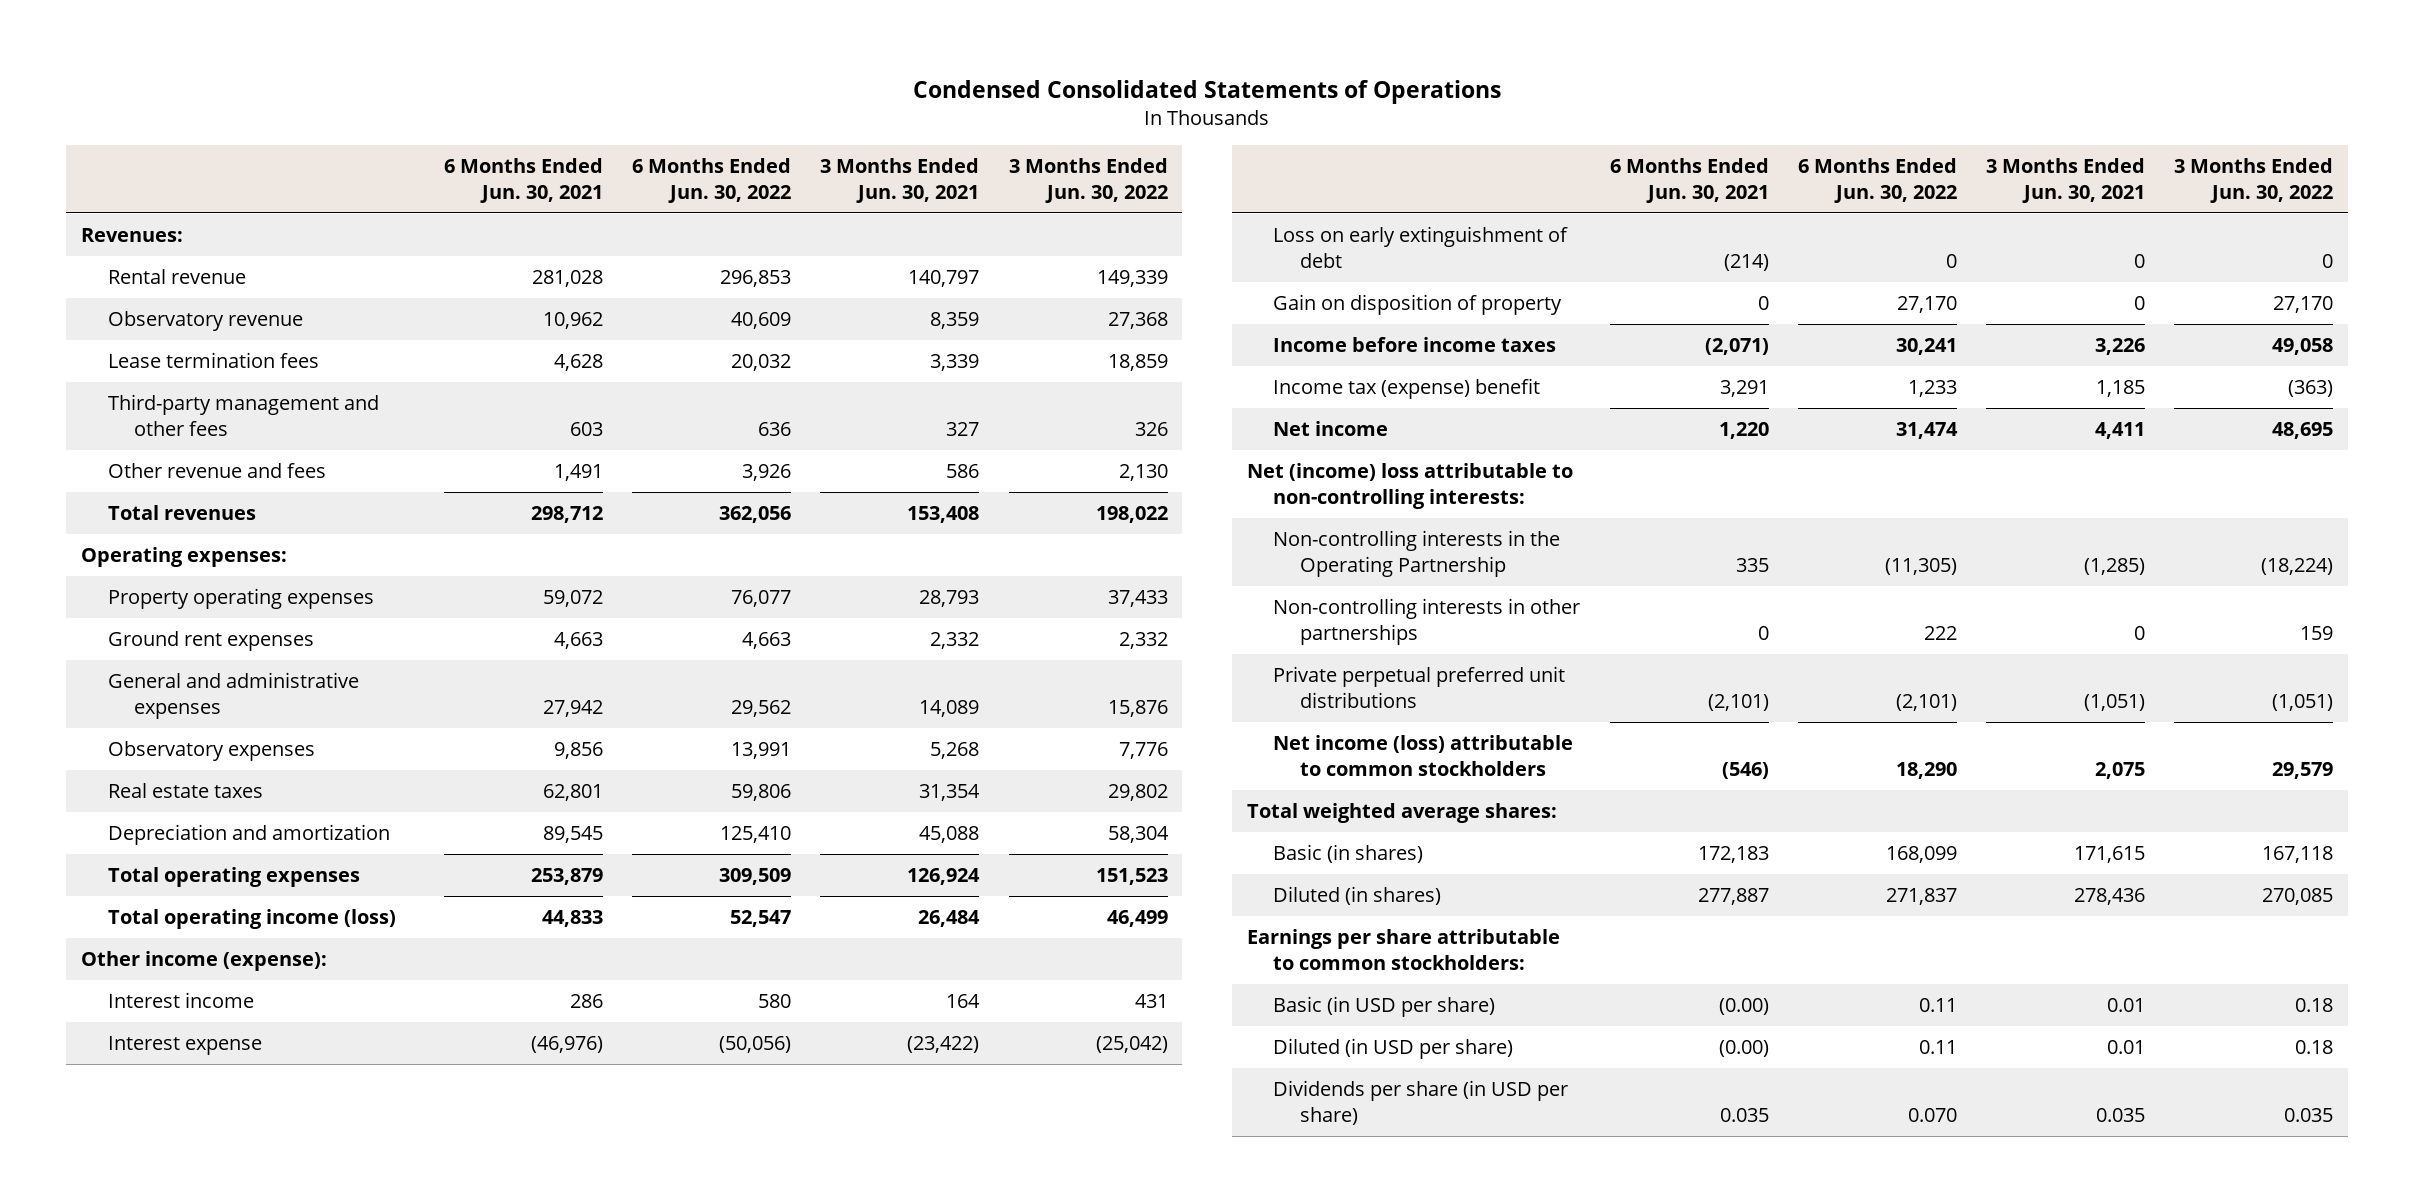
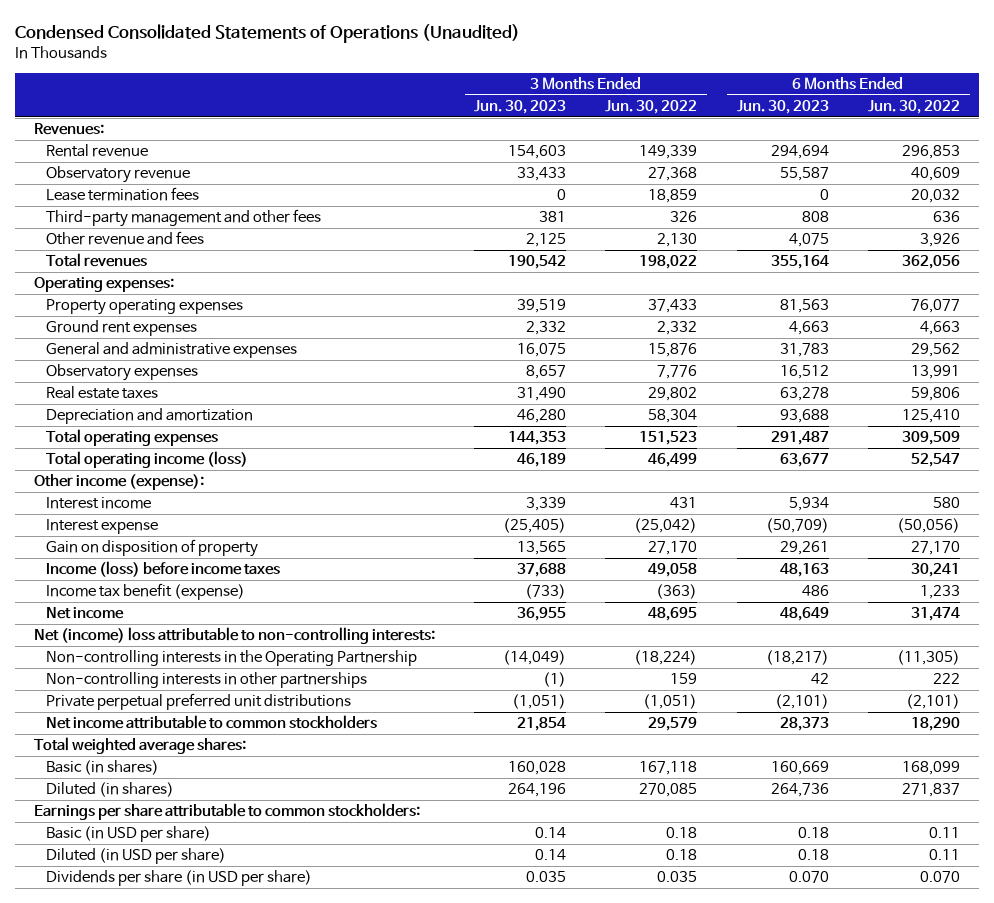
- Condensed Consolidated Statements of Operations
+ Condensed Consolidated Statements of Operations (Unaudited)
- | 6 Months Ended Jun. 30, 2021 | 6 Months Ended Jun. 30, 2022 | 3 Months Ended Jun. 30, 2021 | 3 Months Ended Jun. 30, 2022
+ | 3 Months Ended Jun. 30, 2023 | 3 Months Ended Jun. 30, 2022 | 6 Months Ended Jun. 30, 2023 | 6 Months Ended Jun. 30, 2022
- Loss on early extinguishment of debt | (214) | 0 | 0 | 0
- Income before income taxes | (2,071) | 30,241 | 3,226 | 49,058
- Income tax (expense) benefit | 3,291 | 1,233 | 1,185 | (363)
+ Income (loss) before income taxes | 37,688 | 49,058 | 48,163 | 30,241
+ Income tax benefit (expense) | (733) | (363) | 486 | 1,233
- Net income (loss) attributable to common stockholders | (546) | 18,290 | 2,075 | 29,579
+ Net income attributable to common stockholders | 21,854 | 29,579 | 28,373 | 18,290

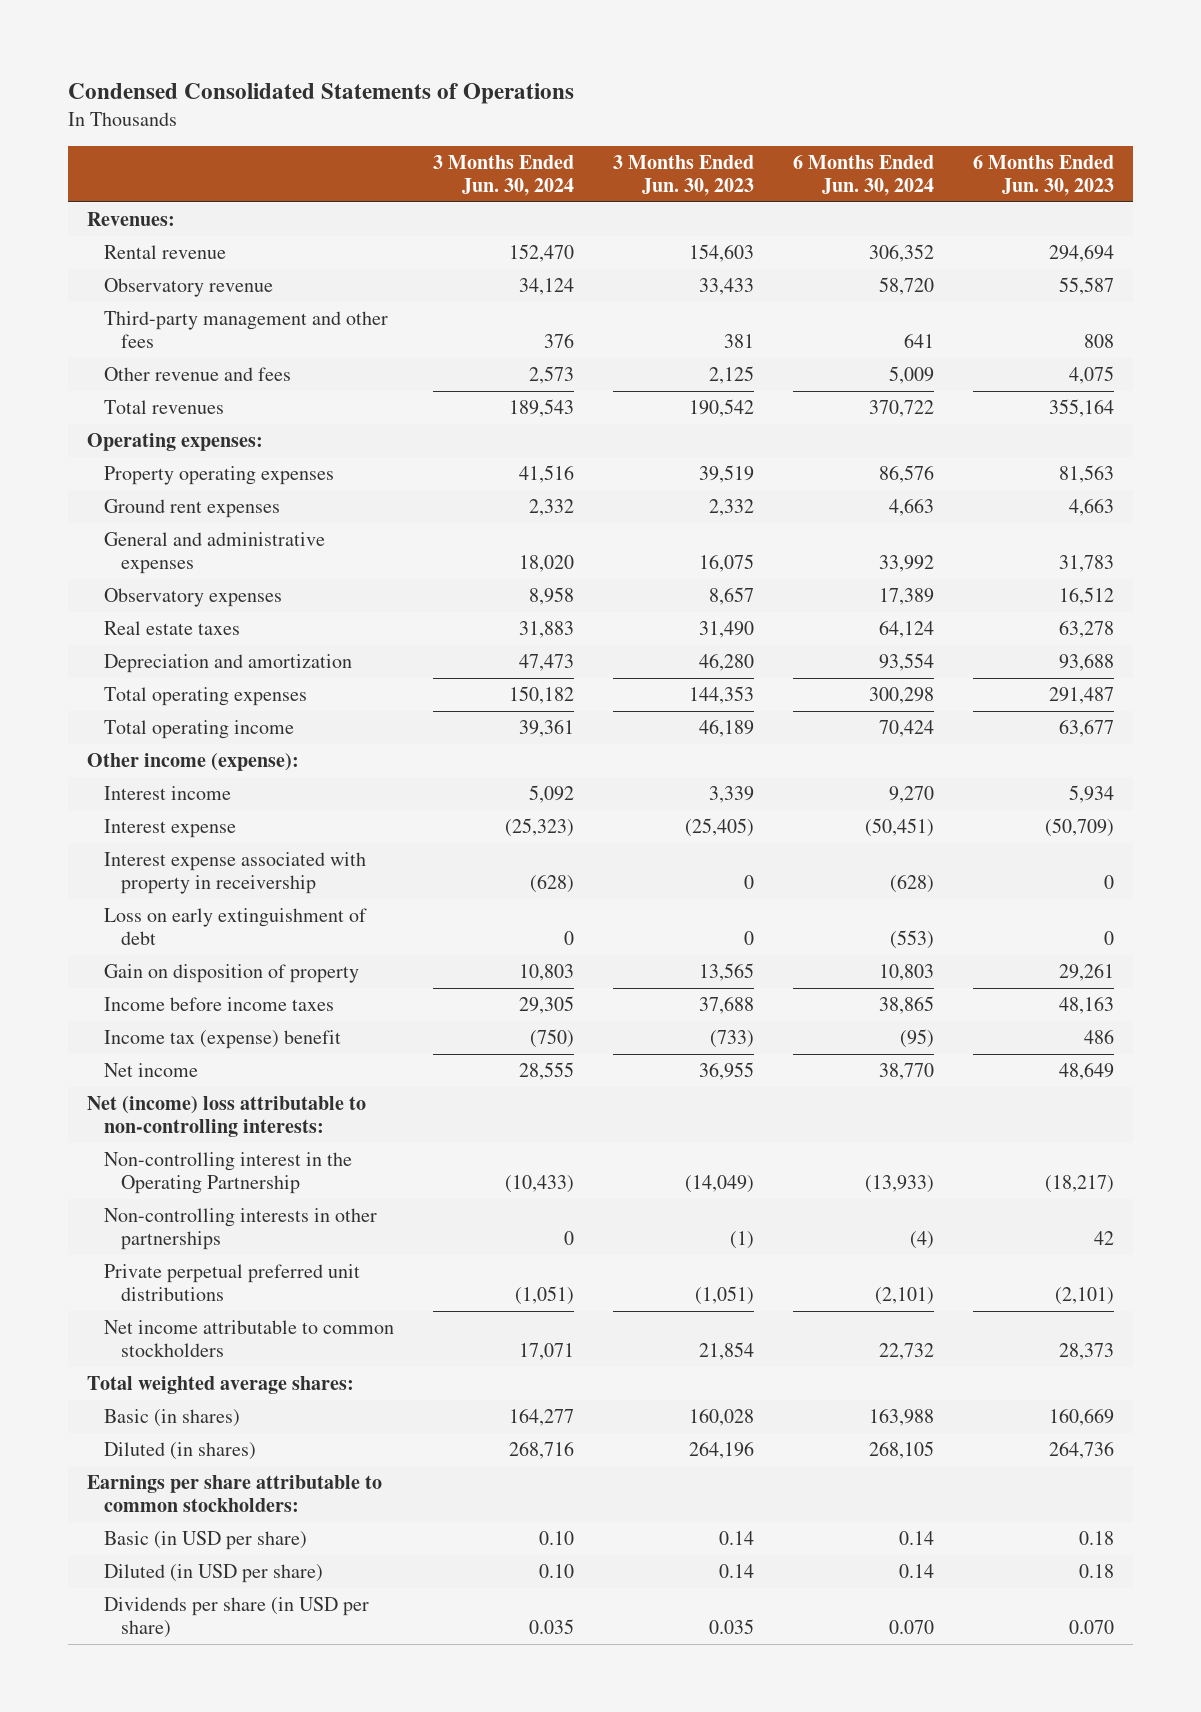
- Condensed Consolidated Statements of Operations (Unaudited)
+ Condensed Consolidated Statements of Operations
- | 3 Months Ended Jun. 30, 2023 | 3 Months Ended Jun. 30, 2022 | 6 Months Ended Jun. 30, 2023 | 6 Months Ended Jun. 30, 2022
+ | 3 Months Ended Jun. 30, 2024 | 3 Months Ended Jun. 30, 2023 | 6 Months Ended Jun. 30, 2024 | 6 Months Ended Jun. 30, 2023
- Lease termination fees | 0 | 18,859 | 0 | 20,032
- Total operating income (loss) | 46,189 | 46,499 | 63,677 | 52,547
+ Total operating income | 39,361 | 46,189 | 70,424 | 63,677
+ Interest expense associated with property in receivership | (628) | 0 | (628) | 0
+ Loss on early extinguishment of debt | 0 | 0 | (553) | 0
- Income (loss) before income taxes | 37,688 | 49,058 | 48,163 | 30,241
- Income tax benefit (expense) | (733) | (363) | 486 | 1,233
+ Income before income taxes | 29,305 | 37,688 | 38,865 | 48,163
+ Income tax (expense) benefit | (750) | (733) | (95) | 486
- Non-controlling interests in the Operating Partnership | (14,049) | (18,224) | (18,217) | (11,305)
+ Non-controlling interest in the Operating Partnership | (10,433) | (14,049) | (13,933) | (18,217)

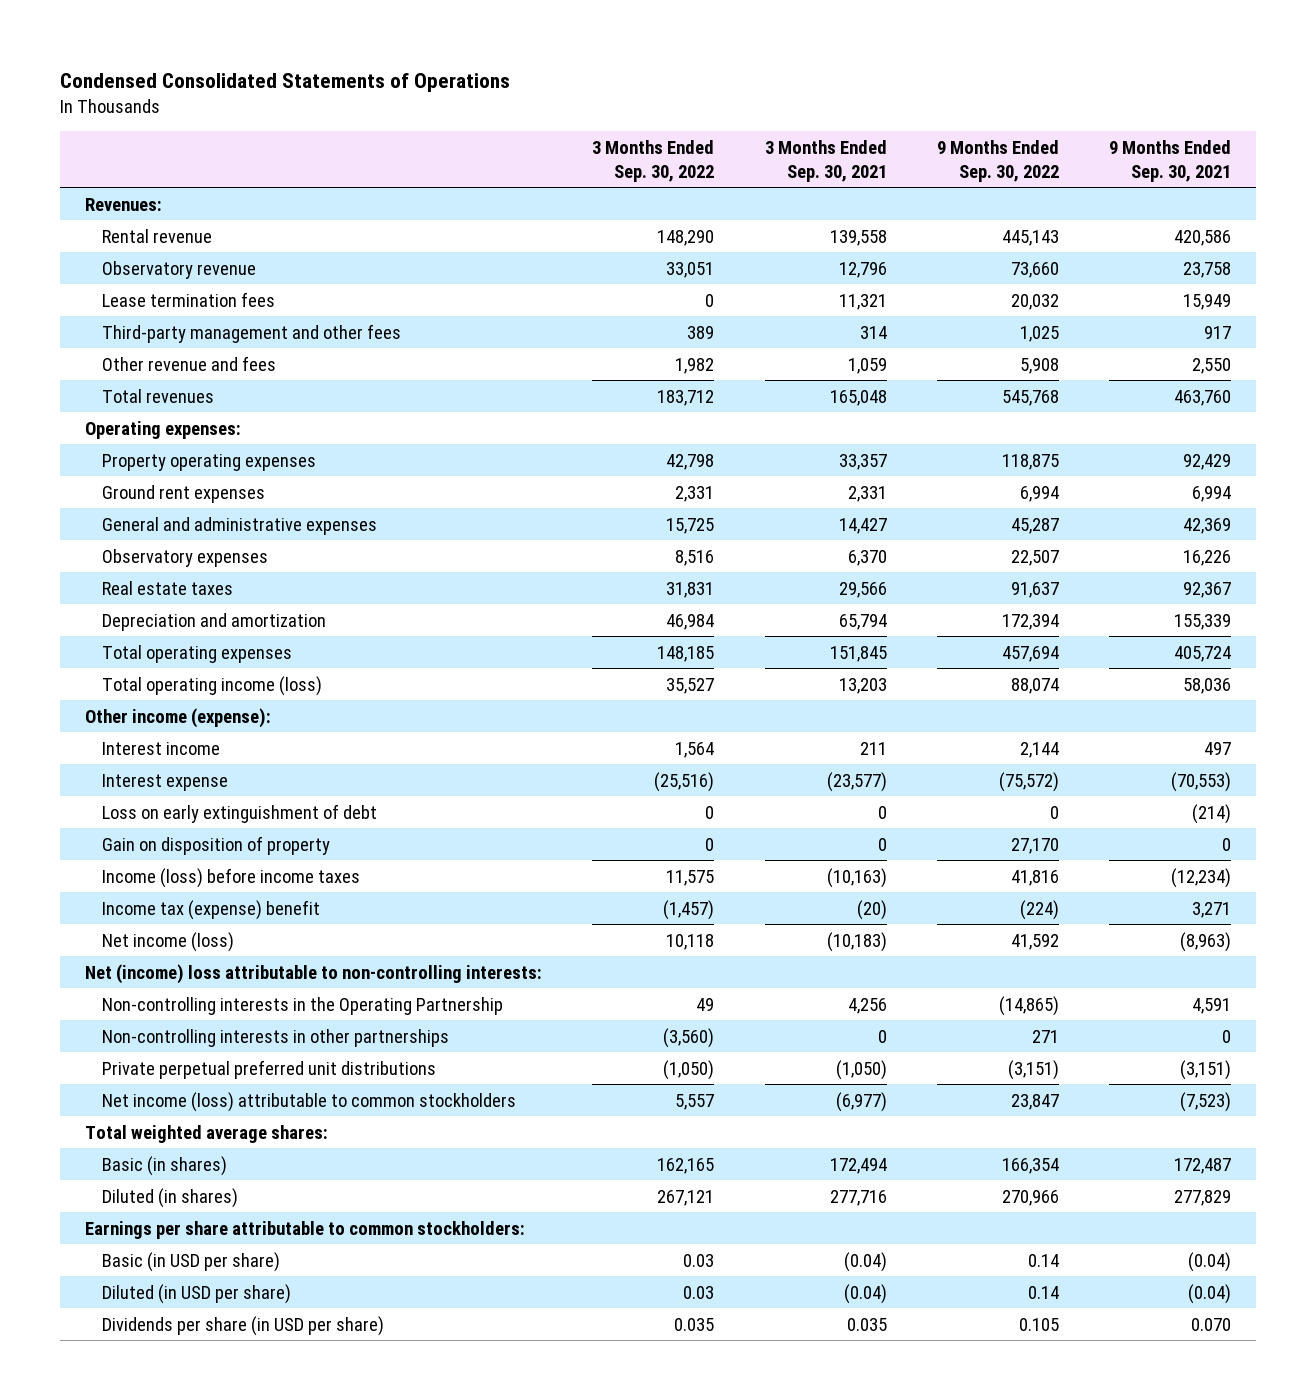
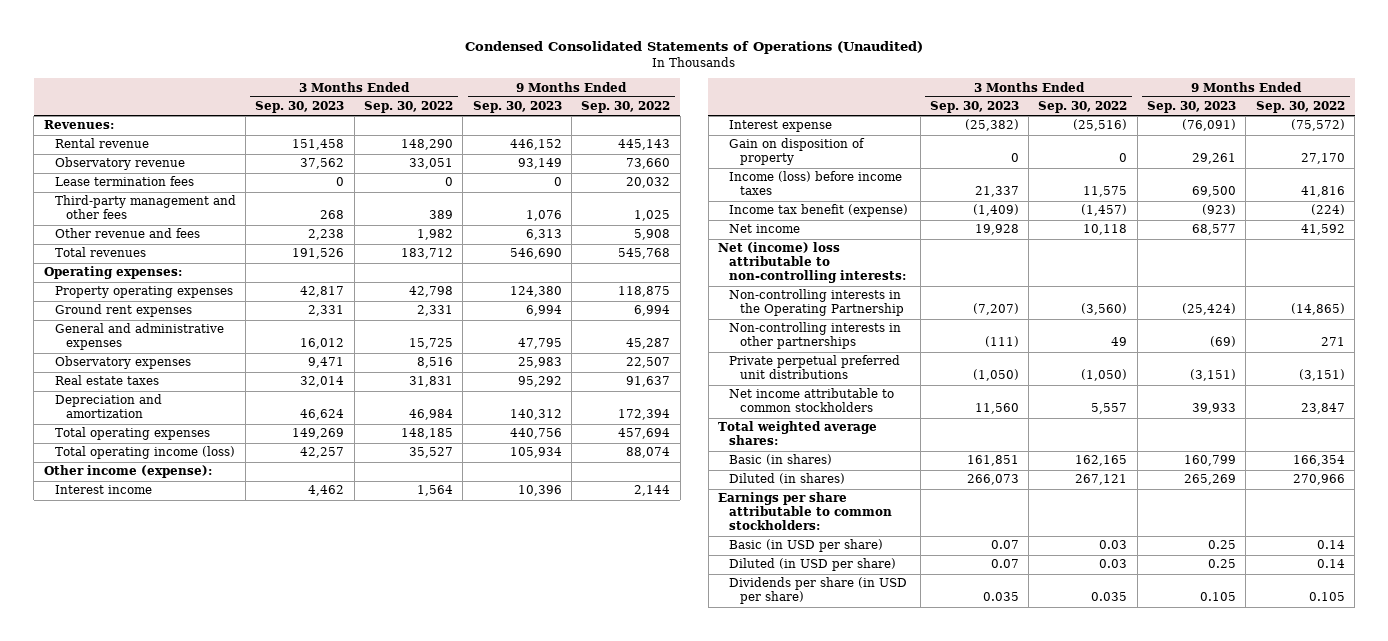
- Condensed Consolidated Statements of Operations
+ Condensed Consolidated Statements of Operations (Unaudited)
- | 3 Months Ended Sep. 30, 2022 | 3 Months Ended Sep. 30, 2021 | 9 Months Ended Sep. 30, 2022 | 9 Months Ended Sep. 30, 2021
+ | 3 Months Ended Sep. 30, 2023 | 3 Months Ended Sep. 30, 2022 | 9 Months Ended Sep. 30, 2023 | 9 Months Ended Sep. 30, 2022
- Loss on early extinguishment of debt | 0 | 0 | 0 | (214)
- Income tax (expense) benefit | (1,457) | (20) | (224) | 3,271
- Net income (loss) | 10,118 | (10,183) | 41,592 | (8,963)
+ Income tax benefit (expense) | (1,409) | (1,457) | (923) | (224)
+ Net income | 19,928 | 10,118 | 68,577 | 41,592
- Non-controlling interests in the Operating Partnership | 49 | 4,256 | (14,865) | 4,591
- Non-controlling interests in other partnerships | (3,560) | 0 | 271 | 0
+ Non-controlling interests in the Operating Partnership | (7,207) | (3,560) | (25,424) | (14,865)
+ Non-controlling interests in other partnerships | (111) | 49 | (69) | 271
- Net income (loss) attributable to common stockholders | 5,557 | (6,977) | 23,847 | (7,523)
+ Net income attributable to common stockholders | 11,560 | 5,557 | 39,933 | 23,847

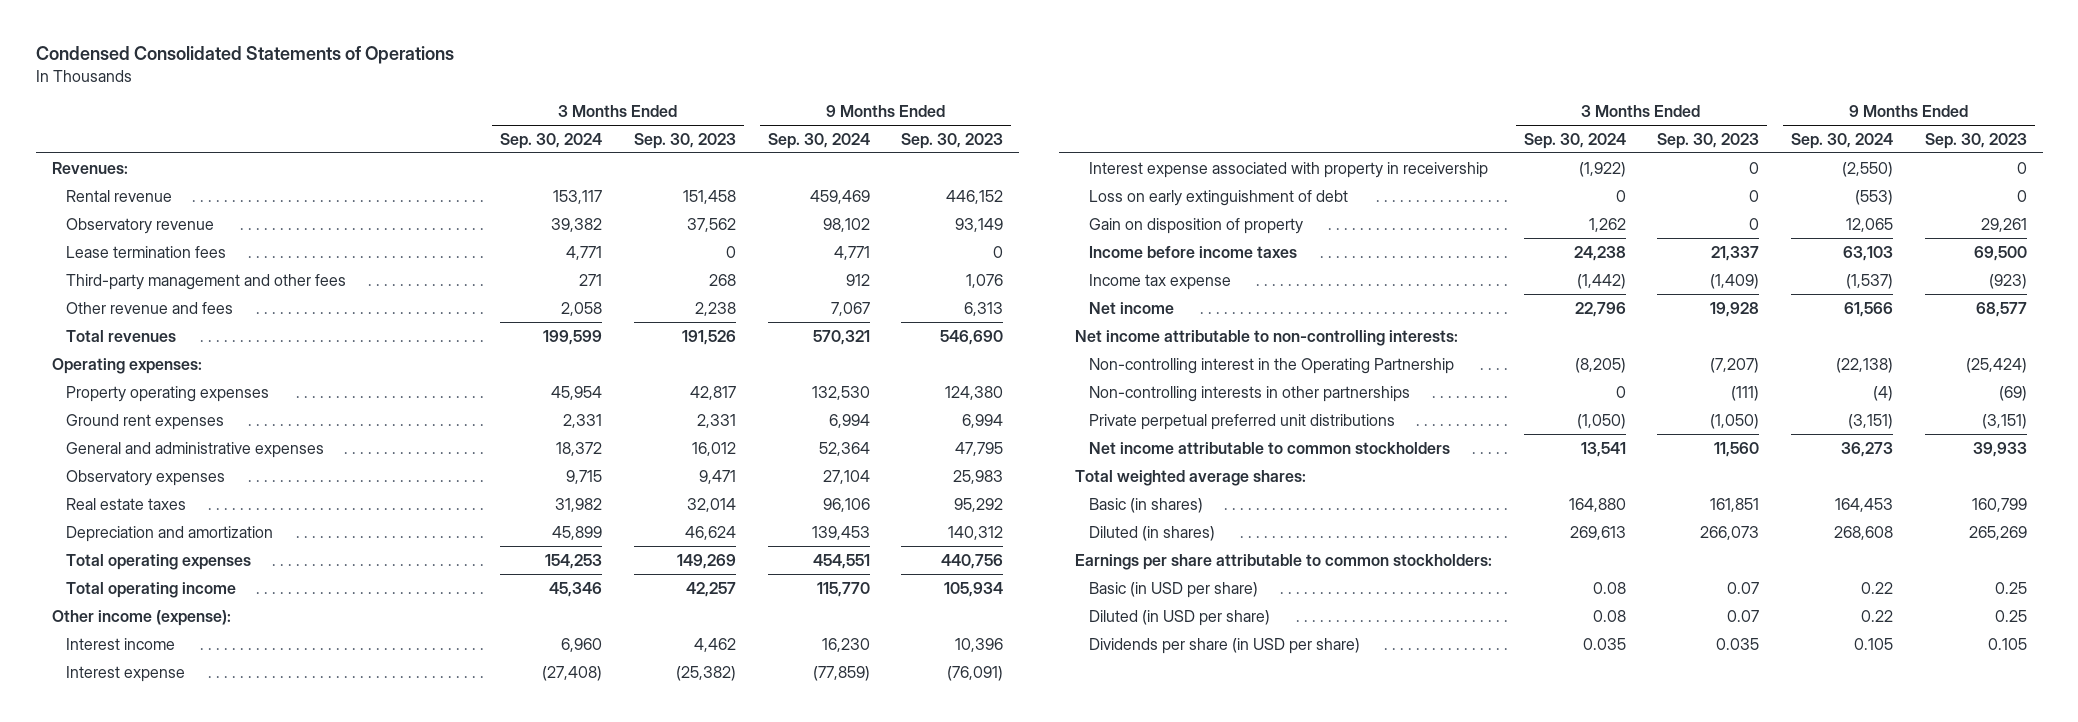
- Condensed Consolidated Statements of Operations (Unaudited)
+ Condensed Consolidated Statements of Operations
- | 3 Months Ended Sep. 30, 2023 | 3 Months Ended Sep. 30, 2022 | 9 Months Ended Sep. 30, 2023 | 9 Months Ended Sep. 30, 2022
+ | 3 Months Ended Sep. 30, 2024 | 3 Months Ended Sep. 30, 2023 | 9 Months Ended Sep. 30, 2024 | 9 Months Ended Sep. 30, 2023
- Total operating income (loss) | 42,257 | 35,527 | 105,934 | 88,074
+ Total operating income | 45,346 | 42,257 | 115,770 | 105,934
+ Interest expense associated with property in receivership | (1,922) | 0 | (2,550) | 0
+ Loss on early extinguishment of debt | 0 | 0 | (553) | 0
- Income (loss) before income taxes | 21,337 | 11,575 | 69,500 | 41,816
- Income tax benefit (expense) | (1,409) | (1,457) | (923) | (224)
+ Income before income taxes | 24,238 | 21,337 | 63,103 | 69,500
+ Income tax expense | (1,442) | (1,409) | (1,537) | (923)
- Net (income) loss attributable to non-controlling interests:
- Non-controlling interests in the Operating Partnership | (7,207) | (3,560) | (25,424) | (14,865)
+ Net income attributable to non-controlling interests:
+ Non-controlling interest in the Operating Partnership | (8,205) | (7,207) | (22,138) | (25,424)

